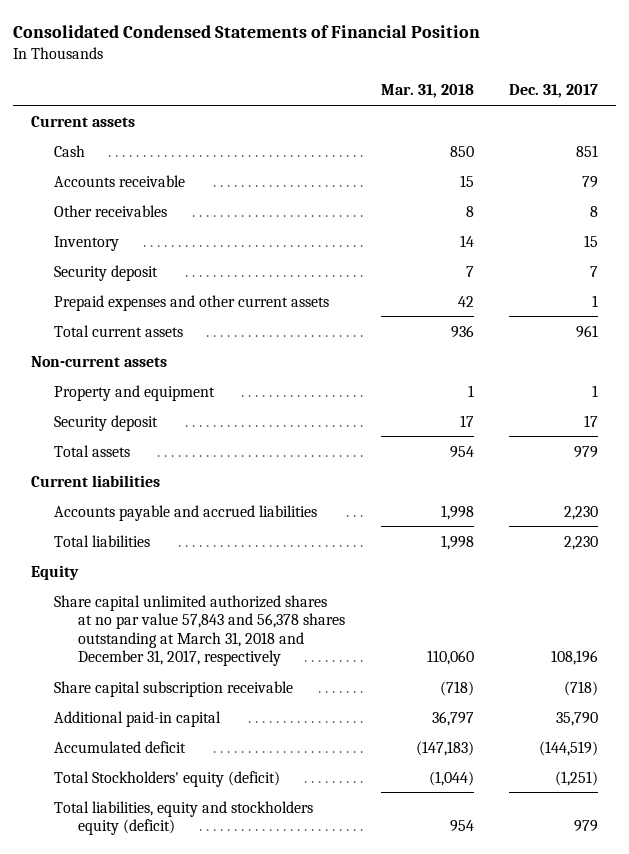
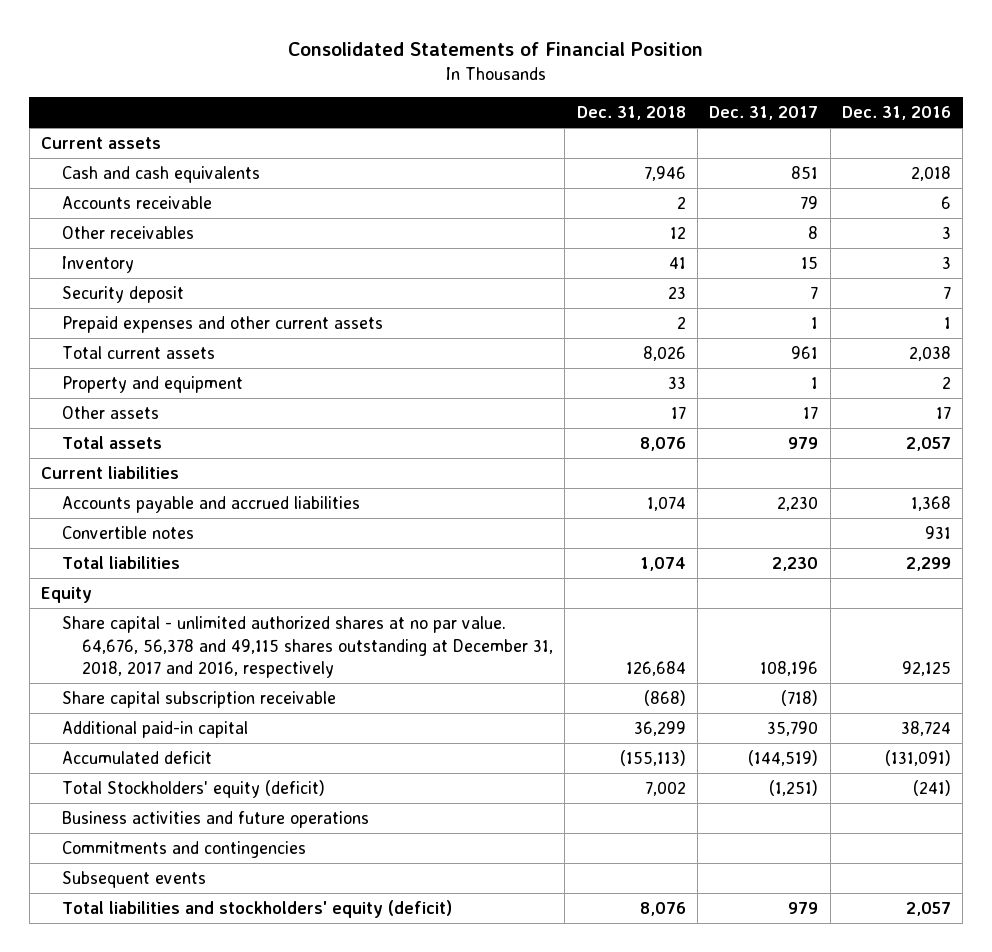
- Consolidated Condensed Statements of Financial Position
+ Consolidated Statements of Financial Position
- | Mar. 31, 2018 | Dec. 31, 2017
+ | Dec. 31, 2018 | Dec. 31, 2017 | Dec. 31, 2016
- Cash | 850 | 851
+ Cash and cash equivalents | 7,946 | 851 | 2,018
- Non-current assets
- Security deposit | 17 | 17
+ Other assets | 17 | 17 | 17
+ Convertible notes | | | 931
- Share capital unlimited authorized shares at no par value 57,843 and 56,378 shares outstanding at March 31, 2018 and December 31, 2017, respectively | 110,060 | 108,196
+ Share capital - unlimited authorized shares at no par value. 64,676, 56,378 and 49,115 shares outstanding at December 31, 2018, 2017 and 2016, respectively | 126,684 | 108,196 | 92,125
- Total liabilities, equity and stockholders equity (deficit) | 954 | 979
+ Business activities and future operations
+ Commitments and contingencies
+ Subsequent events
+ Total liabilities and stockholders' equity (deficit) | 8,076 | 979 | 2,057

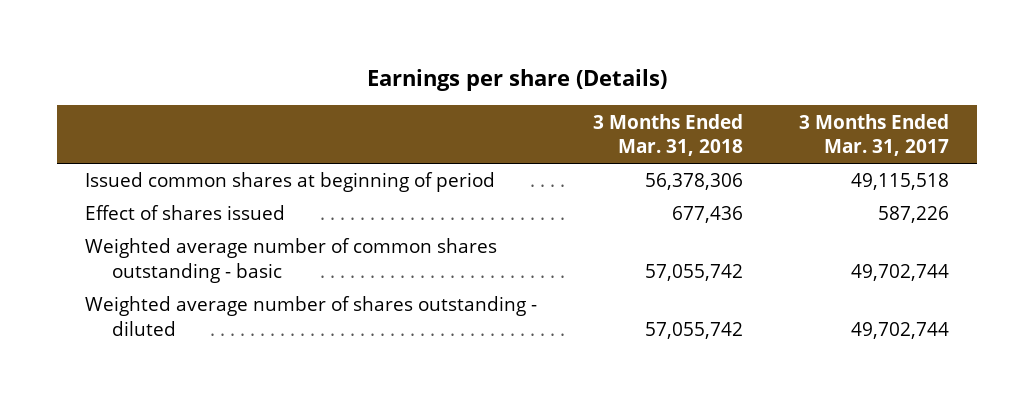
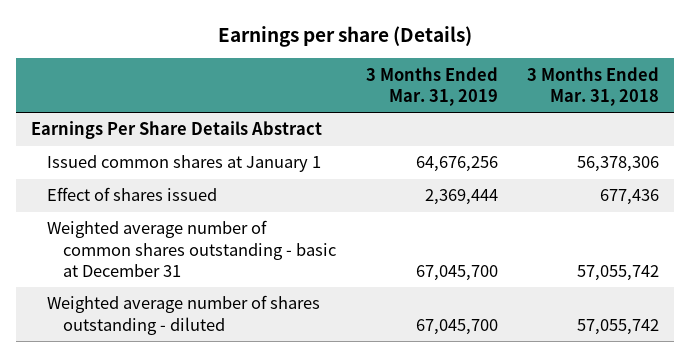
- | 3 Months Ended Mar. 31, 2018 | 3 Months Ended Mar. 31, 2017
+ | 3 Months Ended Mar. 31, 2019 | 3 Months Ended Mar. 31, 2018
- Issued common shares at beginning of period | 56,378,306 | 49,115,518
+ Earnings Per Share Details Abstract
+ Issued common shares at January 1 | 64,676,256 | 56,378,306
- Weighted average number of common shares outstanding - basic | 57,055,742 | 49,702,744
+ Weighted average number of common shares outstanding - basic at December 31 | 67,045,700 | 57,055,742

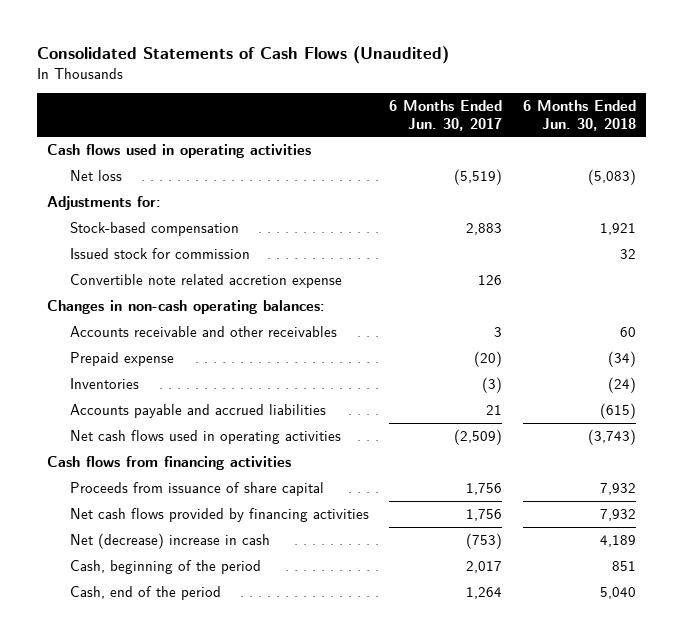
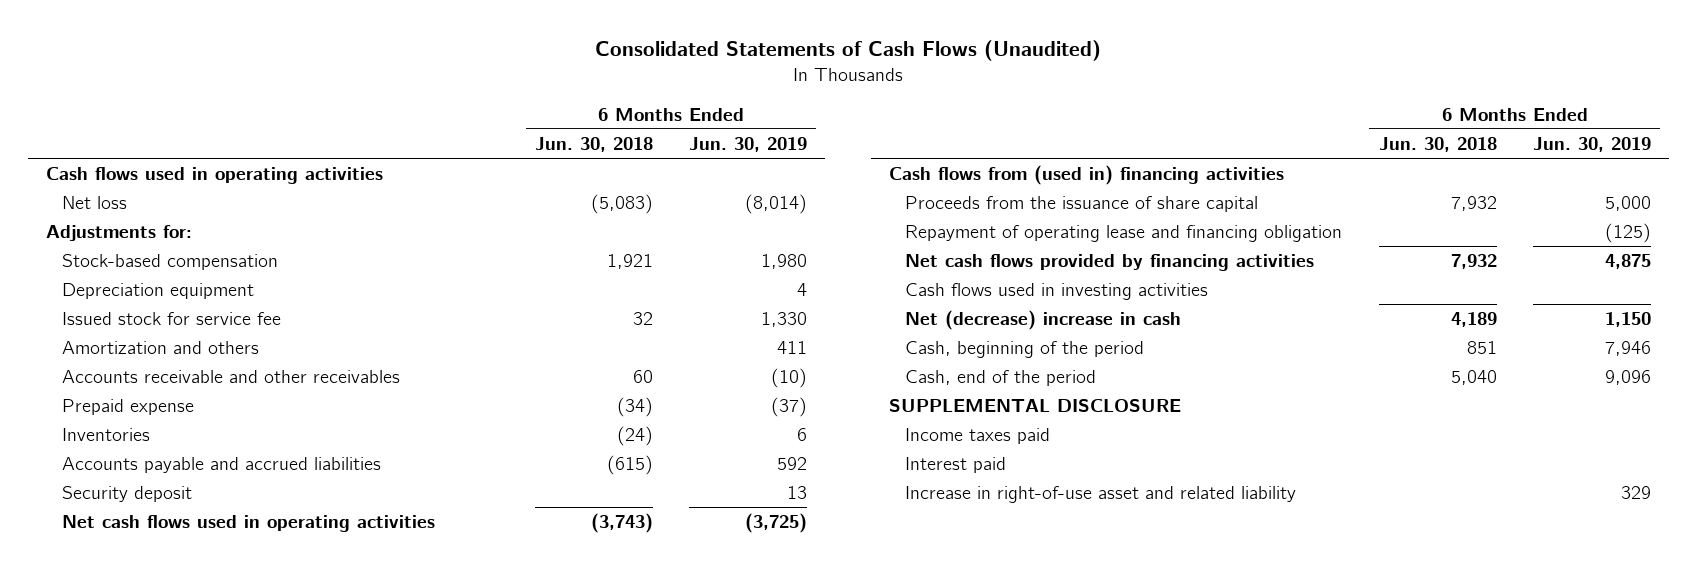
- | 6 Months Ended Jun. 30, 2017 | 6 Months Ended Jun. 30, 2018
+ | 6 Months Ended Jun. 30, 2018 | 6 Months Ended Jun. 30, 2019
- Issued stock for commission | | 32
- Convertible note related accretion expense | 126 |
- Changes in non-cash operating balances:
+ Depreciation equipment | | 4
+ Issued stock for service fee | 32 | 1,330
+ Amortization and others | | 411
+ Security deposit | | 13
- Cash flows from financing activities
- Proceeds from issuance of share capital | 1,756 | 7,932
+ Cash flows from (used in) financing activities
+ Proceeds from the issuance of share capital | 7,932 | 5,000
+ Repayment of operating lease and financing obligation | | (125)
+ Cash flows used in investing activities
+ SUPPLEMENTAL DISCLOSURE
+ Income taxes paid
+ Interest paid
+ Increase in right-of-use asset and related liability | | 329

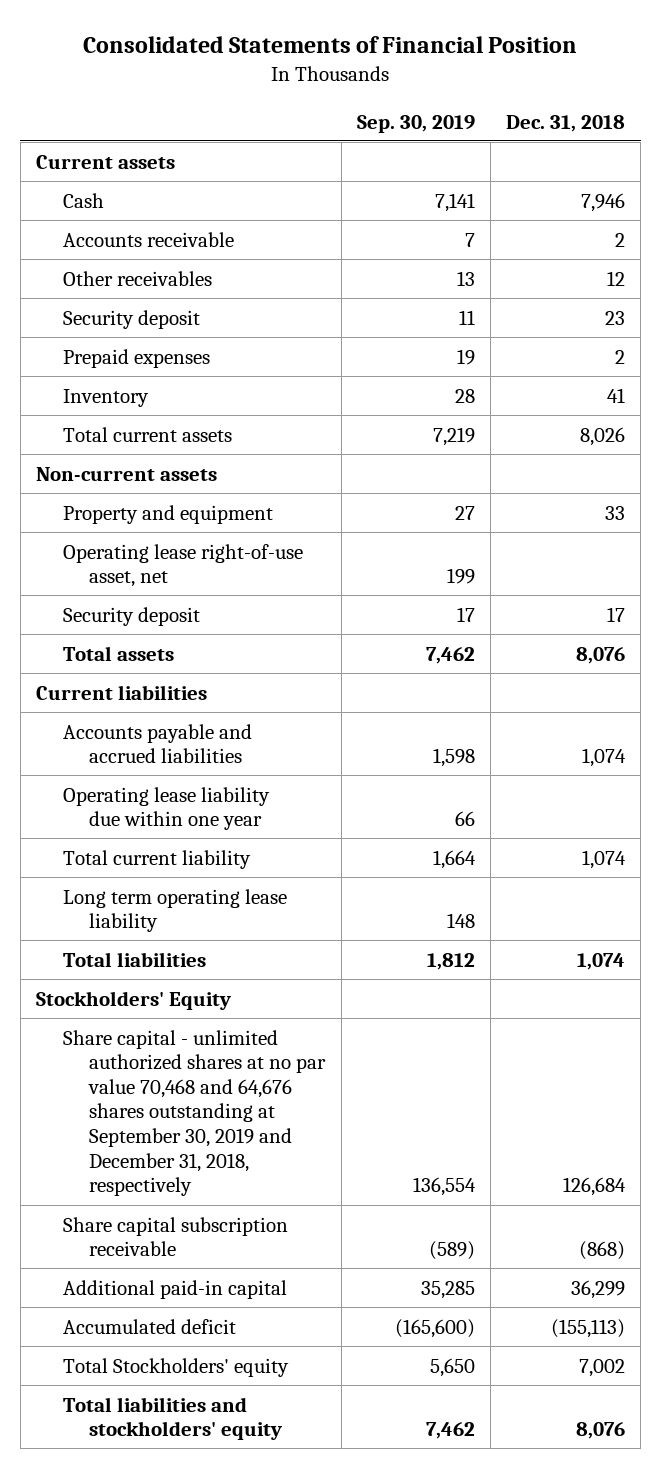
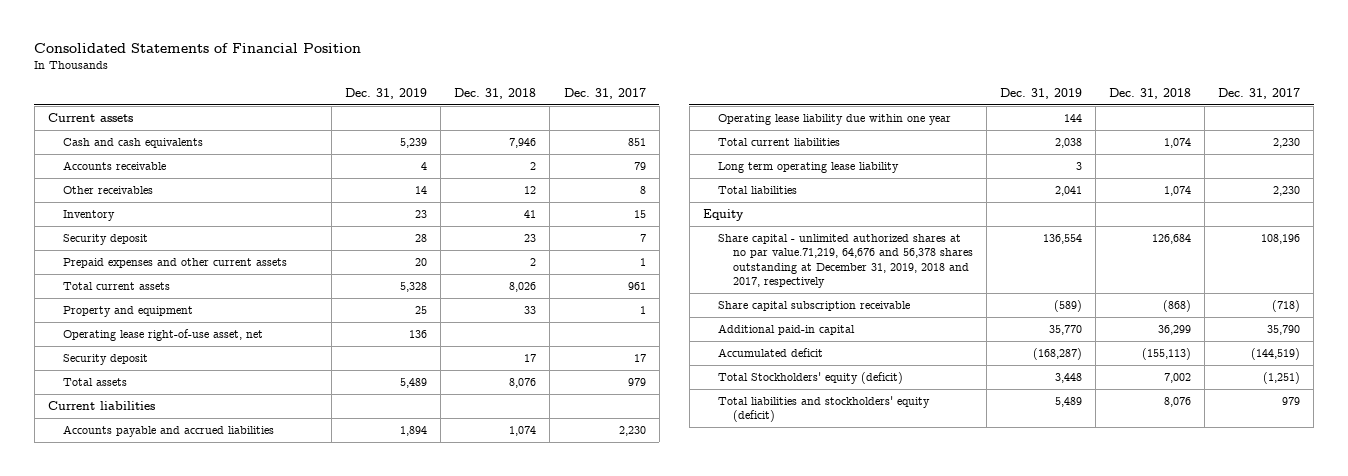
- | Sep. 30, 2019 | Dec. 31, 2018
+ | Dec. 31, 2019 | Dec. 31, 2018 | Dec. 31, 2017
- Cash | 7,141 | 7,946
+ Cash and cash equivalents | 5,239 | 7,946 | 851
- Prepaid expenses | 19 | 2
moved down: Security deposit | 28 | 23 | 7
+ Prepaid expenses and other current assets | 20 | 2 | 1
- Non-current assets
- Total current liability | 1,664 | 1,074
+ Total current liabilities | 2,038 | 1,074 | 2,230
- Stockholders' Equity
- Share capital - unlimited authorized shares at no par value 70,468 and 64,676 shares outstanding at September 30, 2019 and December 31, 2018, respectively | 136,554 | 126,684
+ Equity
+ Share capital - unlimited authorized shares at no par value.71,219, 64,676 and 56,378 shares outstanding at December 31, 2019, 2018 and 2017, respectively | 136,554 | 126,684 | 108,196
- Total Stockholders' equity | 5,650 | 7,002
- Total liabilities and stockholders' equity | 7,462 | 8,076
+ Total Stockholders' equity (deficit) | 3,448 | 7,002 | (1,251)
+ Total liabilities and stockholders' equity (deficit) | 5,489 | 8,076 | 979

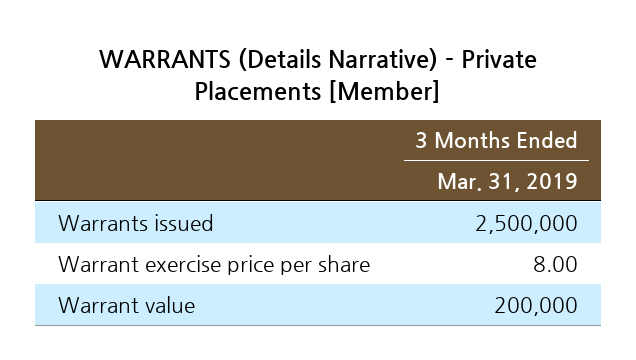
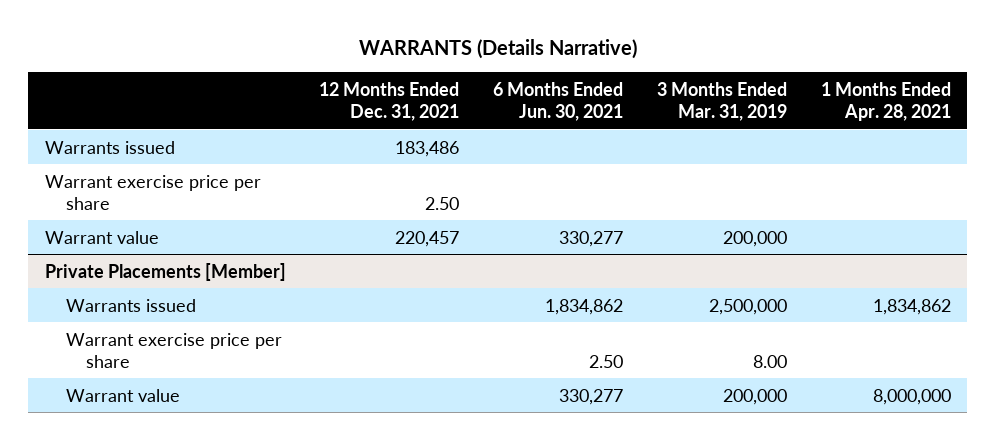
- WARRANTS (Details Narrative) - Private Placements [Member]
+ WARRANTS (Details Narrative)
- | 3 Months Ended Mar. 31, 2019
+ | 12 Months Ended Dec. 31, 2021 | 6 Months Ended Jun. 30, 2021 | 3 Months Ended Mar. 31, 2019 | 1 Months Ended Apr. 28, 2021
+ Warrants issued | 183,486 | | |
+ Warrant exercise price per share | 2.50 | | |
+ Warrant value | 220,457 | 330,277 | 200,000 |
+ Private Placements [Member]

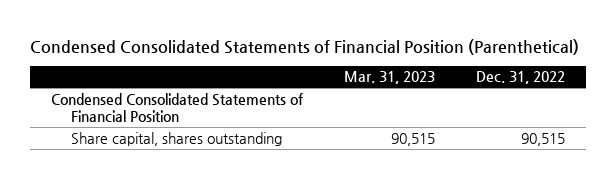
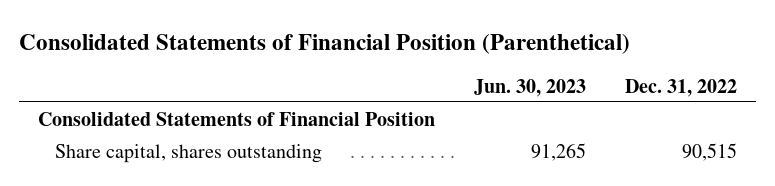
- Condensed Consolidated Statements of Financial Position (Parenthetical)
+ Consolidated Statements of Financial Position (Parenthetical)
- | Mar. 31, 2023 | Dec. 31, 2022
+ | Jun. 30, 2023 | Dec. 31, 2022
- Condensed Consolidated Statements of Financial Position
+ Consolidated Statements of Financial Position

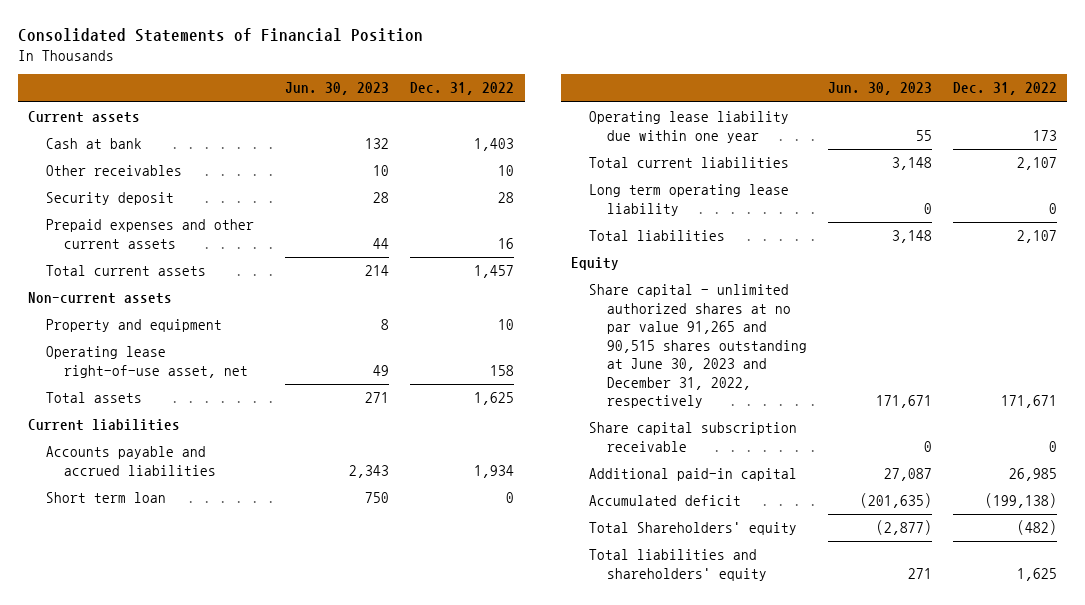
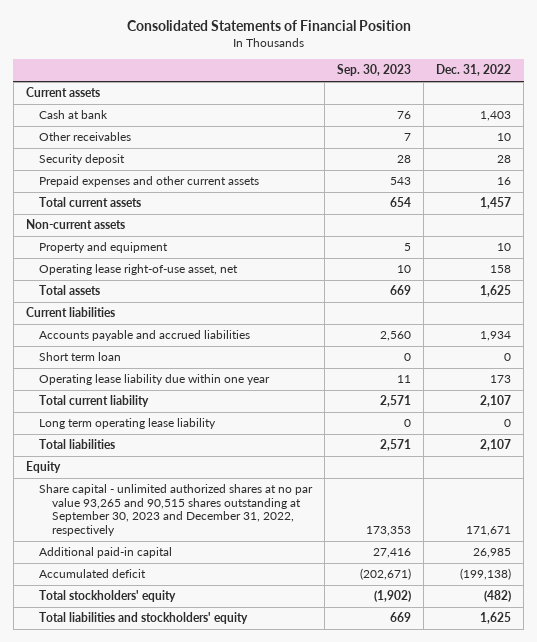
- | Jun. 30, 2023 | Dec. 31, 2022
+ | Sep. 30, 2023 | Dec. 31, 2022
- Total current liabilities | 3,148 | 2,107
+ Total current liability | 2,571 | 2,107
- Share capital - unlimited authorized shares at no par value 91,265 and 90,515 shares outstanding at June 30, 2023 and December 31, 2022, respectively | 171,671 | 171,671
- Share capital subscription receivable | 0 | 0
+ Share capital - unlimited authorized shares at no par value 93,265 and 90,515 shares outstanding at September 30, 2023 and December 31, 2022, respectively | 173,353 | 171,671
- Total Shareholders' equity | (2,877) | (482)
- Total liabilities and shareholders' equity | 271 | 1,625
+ Total stockholders' equity | (1,902) | (482)
+ Total liabilities and stockholders' equity | 669 | 1,625

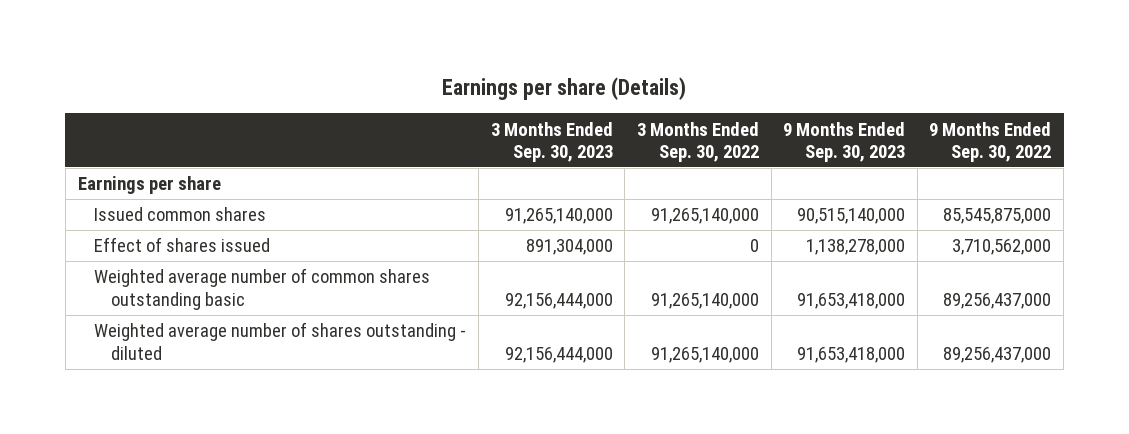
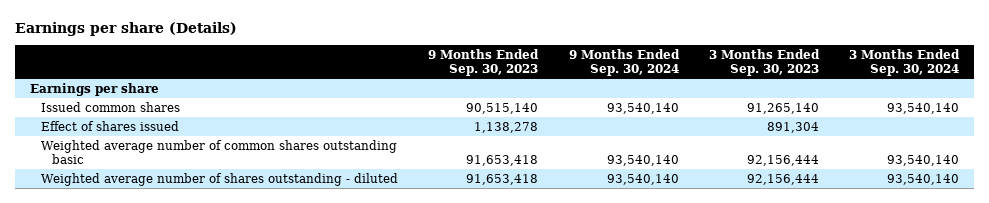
- | 3 Months Ended Sep. 30, 2023 | 3 Months Ended Sep. 30, 2022 | 9 Months Ended Sep. 30, 2023 | 9 Months Ended Sep. 30, 2022
+ | 9 Months Ended Sep. 30, 2023 | 9 Months Ended Sep. 30, 2024 | 3 Months Ended Sep. 30, 2023 | 3 Months Ended Sep. 30, 2024
- Issued common shares | 91,265,140,000 | 91,265,140,000 | 90,515,140,000 | 85,545,875,000
- Effect of shares issued | 891,304,000 | 0 | 1,138,278,000 | 3,710,562,000
- Weighted average number of common shares outstanding basic | 92,156,444,000 | 91,265,140,000 | 91,653,418,000 | 89,256,437,000
- Weighted average number of shares outstanding - diluted | 92,156,444,000 | 91,265,140,000 | 91,653,418,000 | 89,256,437,000
+ Issued common shares | 90,515,140 | 93,540,140 | 91,265,140 | 93,540,140
+ Effect of shares issued | 1,138,278 | | 891,304 |
+ Weighted average number of common shares outstanding basic | 91,653,418 | 93,540,140 | 92,156,444 | 93,540,140
+ Weighted average number of shares outstanding - diluted | 91,653,418 | 93,540,140 | 92,156,444 | 93,540,140

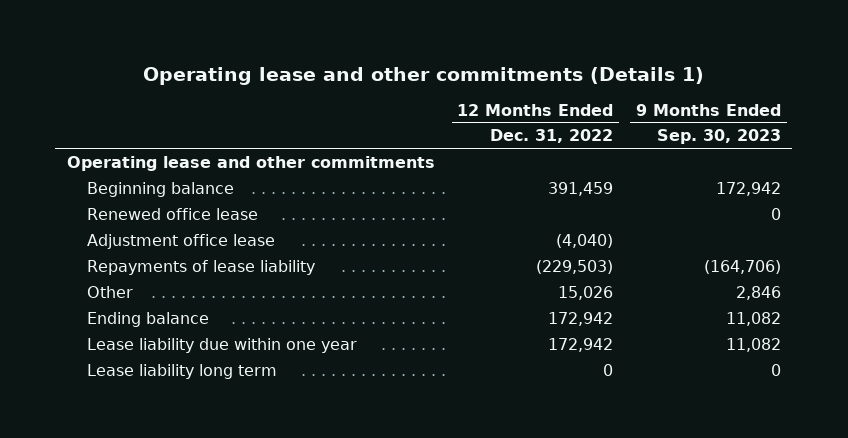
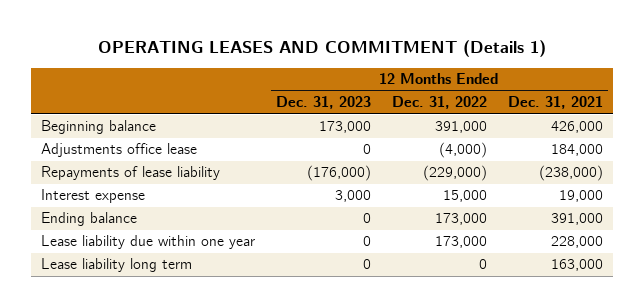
- Operating lease and other commitments (Details 1)
+ OPERATING LEASES AND COMMITMENT (Details 1)
- | 12 Months Ended Dec. 31, 2022 | 9 Months Ended Sep. 30, 2023
+ | 12 Months Ended Dec. 31, 2023 | 12 Months Ended Dec. 31, 2022 | 12 Months Ended Dec. 31, 2021
- Operating lease and other commitments
- Beginning balance | 391,459 | 172,942
- Renewed office lease | | 0
- Adjustment office lease | (4,040) |
- Repayments of lease liability | (229,503) | (164,706)
- Other | 15,026 | 2,846
- Ending balance | 172,942 | 11,082
- Lease liability due within one year | 172,942 | 11,082
+ Beginning balance | 173,000 | 391,000 | 426,000
+ Adjustments office lease | 0 | (4,000) | 184,000
+ Repayments of lease liability | (176,000) | (229,000) | (238,000)
+ Interest expense | 3,000 | 15,000 | 19,000
+ Ending balance | 0 | 173,000 | 391,000
+ Lease liability due within one year | 0 | 173,000 | 228,000

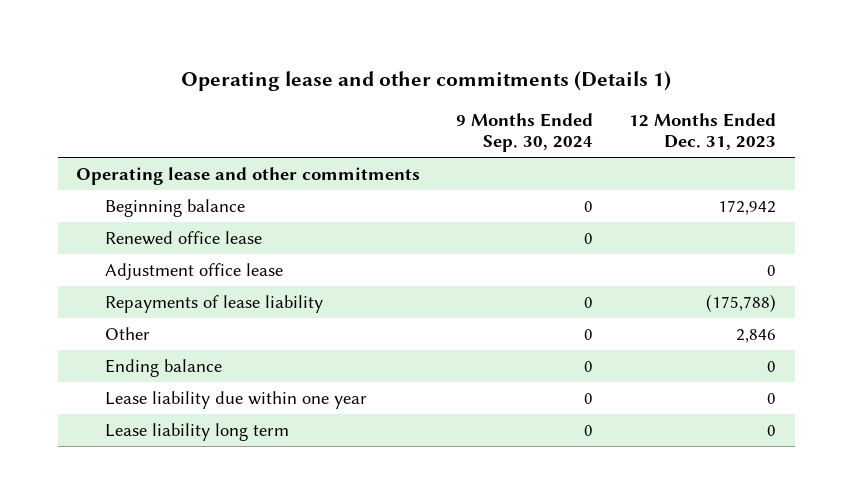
- OPERATING LEASES AND COMMITMENT (Details 1)
+ Operating lease and other commitments (Details 1)
- | 12 Months Ended Dec. 31, 2023 | 12 Months Ended Dec. 31, 2022 | 12 Months Ended Dec. 31, 2021
+ | 9 Months Ended Sep. 30, 2024 | 12 Months Ended Dec. 31, 2023
- Beginning balance | 173,000 | 391,000 | 426,000
- Adjustments office lease | 0 | (4,000) | 184,000
- Repayments of lease liability | (176,000) | (229,000) | (238,000)
- Interest expense | 3,000 | 15,000 | 19,000
+ Operating lease and other commitments
+ Beginning balance | 0 | 172,942
+ Renewed office lease | 0 |
+ Adjustment office lease | | 0
+ Repayments of lease liability | 0 | (175,788)
+ Other | 0 | 2,846

